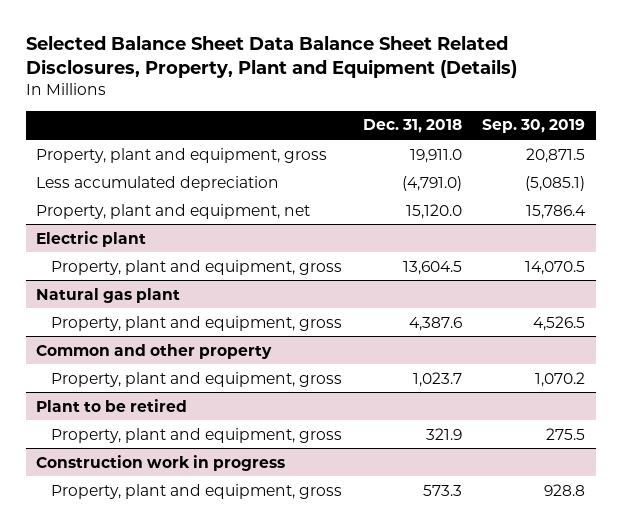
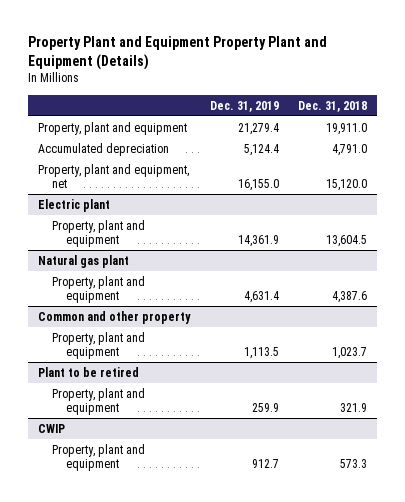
- Selected Balance Sheet Data Balance Sheet Related Disclosures, Property, Plant and Equipment (Details)
+ Property Plant and Equipment Property Plant and Equipment (Details)
- | Dec. 31, 2018 | Sep. 30, 2019
+ | Dec. 31, 2019 | Dec. 31, 2018
- Property, plant and equipment, gross | 19,911.0 | 20,871.5
- Less accumulated depreciation | (4,791.0) | (5,085.1)
+ Property, plant and equipment | 21,279.4 | 19,911.0
+ Accumulated depreciation | 5,124.4 | 4,791.0
@ Electric plant
- Property, plant and equipment, gross | 13,604.5 | 14,070.5
+ Property, plant and equipment | 14,361.9 | 13,604.5
@ Natural gas plant
- Property, plant and equipment, gross | 4,387.6 | 4,526.5
+ Property, plant and equipment | 4,631.4 | 4,387.6
@ Common and other property
- Property, plant and equipment, gross | 1,023.7 | 1,070.2
+ Property, plant and equipment | 1,113.5 | 1,023.7
@ Plant to be retired
- Property, plant and equipment, gross | 321.9 | 275.5
- Construction work in progress
- Property, plant and equipment, gross | 573.3 | 928.8
@ Plant to be retired
+ Property, plant and equipment | 259.9 | 321.9
+ CWIP
+ Property, plant and equipment | 912.7 | 573.3

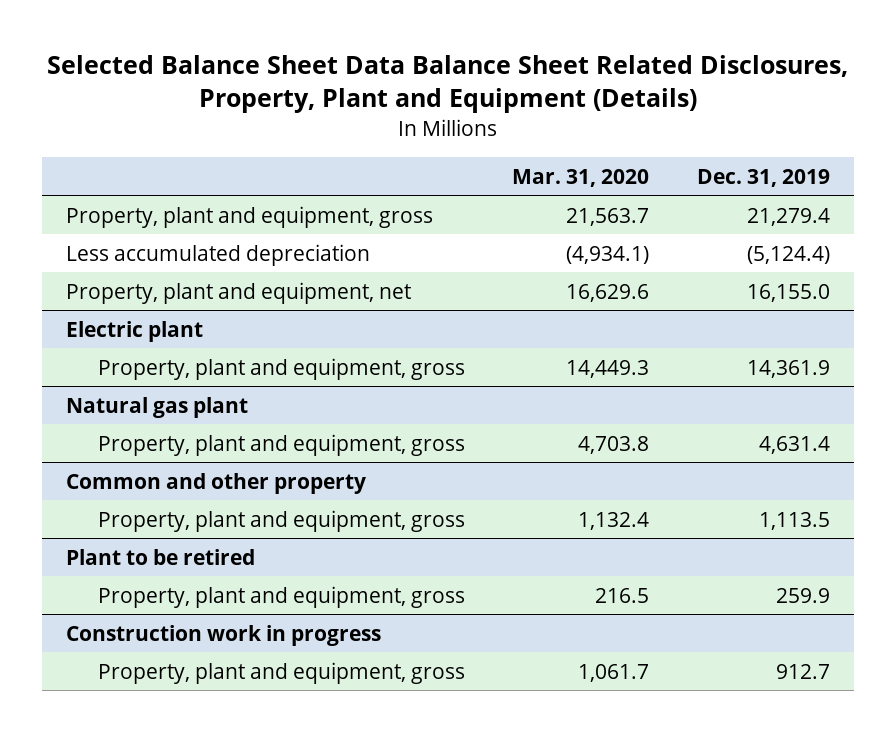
- Property Plant and Equipment Property Plant and Equipment (Details)
+ Selected Balance Sheet Data Balance Sheet Related Disclosures, Property, Plant and Equipment (Details)
- | Dec. 31, 2019 | Dec. 31, 2018
+ | Mar. 31, 2020 | Dec. 31, 2019
- Property, plant and equipment | 21,279.4 | 19,911.0
- Accumulated depreciation | 5,124.4 | 4,791.0
+ Property, plant and equipment, gross | 21,563.7 | 21,279.4
+ Less accumulated depreciation | (4,934.1) | (5,124.4)
@ Electric plant
- Property, plant and equipment | 14,361.9 | 13,604.5
+ Property, plant and equipment, gross | 14,449.3 | 14,361.9
@ Natural gas plant
- Property, plant and equipment | 4,631.4 | 4,387.6
+ Property, plant and equipment, gross | 4,703.8 | 4,631.4
@ Common and other property
- Property, plant and equipment | 1,113.5 | 1,023.7
+ Property, plant and equipment, gross | 1,132.4 | 1,113.5
@ Plant to be retired
- Property, plant and equipment | 259.9 | 321.9
- CWIP
- Property, plant and equipment | 912.7 | 573.3
@ Plant to be retired
+ Property, plant and equipment, gross | 216.5 | 259.9
+ Construction work in progress
+ Property, plant and equipment, gross | 1,061.7 | 912.7

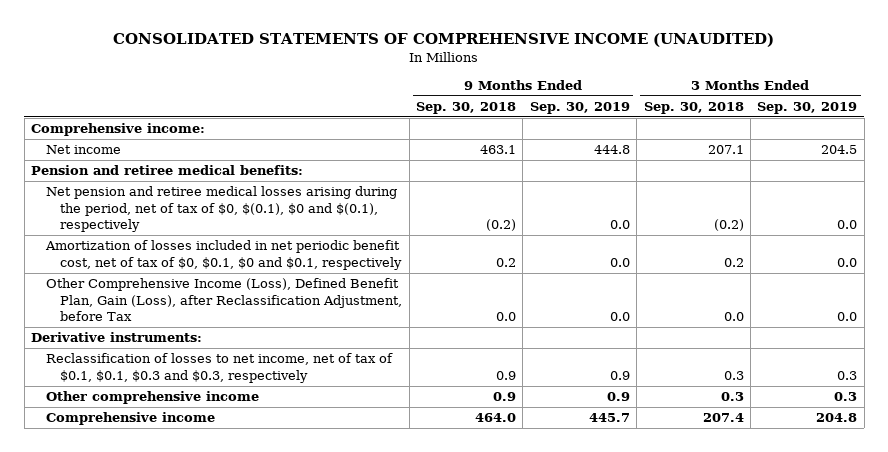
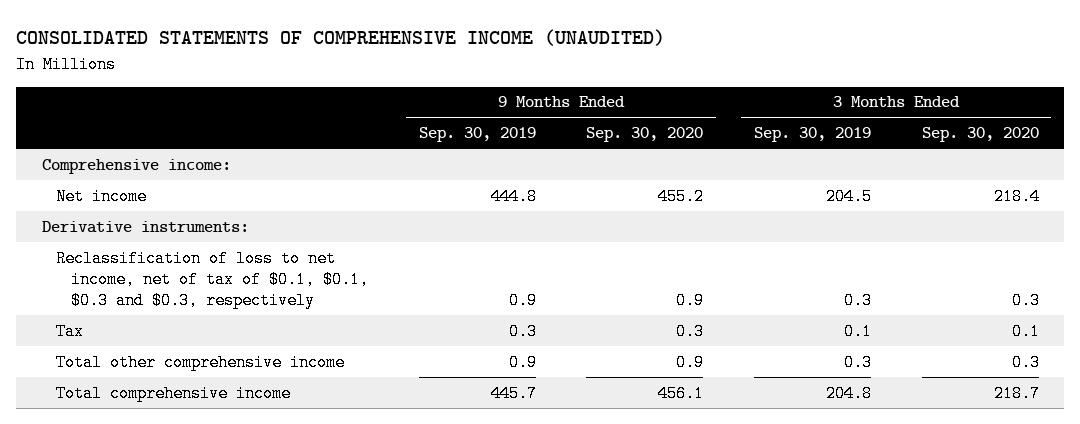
- | 9 Months Ended Sep. 30, 2018 | 9 Months Ended Sep. 30, 2019 | 3 Months Ended Sep. 30, 2018 | 3 Months Ended Sep. 30, 2019
+ | 9 Months Ended Sep. 30, 2019 | 9 Months Ended Sep. 30, 2020 | 3 Months Ended Sep. 30, 2019 | 3 Months Ended Sep. 30, 2020
- Pension and retiree medical benefits:
- Net pension and retiree medical losses arising during the period, net of tax of $0, $(0.1), $0 and $(0.1), respectively | (0.2) | 0.0 | (0.2) | 0.0
- Amortization of losses included in net periodic benefit cost, net of tax of $0, $0.1, $0 and $0.1, respectively | 0.2 | 0.0 | 0.2 | 0.0
- Other Comprehensive Income (Loss), Defined Benefit Plan, Gain (Loss), after Reclassification Adjustment, before Tax | 0.0 | 0.0 | 0.0 | 0.0
- Reclassification of losses to net income, net of tax of $0.1, $0.1, $0.3 and $0.3, respectively | 0.9 | 0.9 | 0.3 | 0.3
- Other comprehensive income | 0.9 | 0.9 | 0.3 | 0.3
- Comprehensive income | 464.0 | 445.7 | 207.4 | 204.8
+ Reclassification of loss to net income, net of tax of $0.1, $0.1, $0.3 and $0.3, respectively | 0.9 | 0.9 | 0.3 | 0.3
+ Tax | 0.3 | 0.3 | 0.1 | 0.1
+ Total other comprehensive income | 0.9 | 0.9 | 0.3 | 0.3
+ Total comprehensive income | 445.7 | 456.1 | 204.8 | 218.7

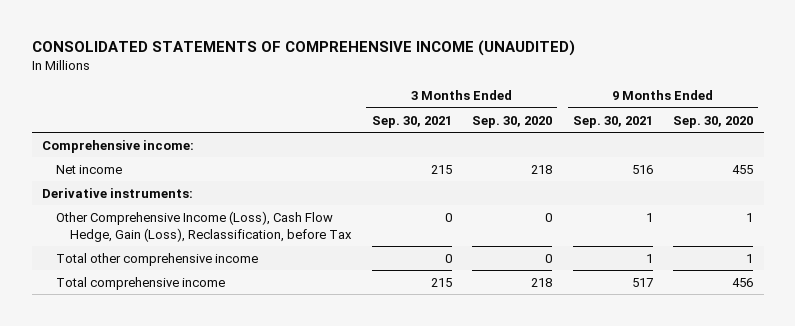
- | 9 Months Ended Sep. 30, 2019 | 9 Months Ended Sep. 30, 2020 | 3 Months Ended Sep. 30, 2019 | 3 Months Ended Sep. 30, 2020
+ | 3 Months Ended Sep. 30, 2021 | 3 Months Ended Sep. 30, 2020 | 9 Months Ended Sep. 30, 2021 | 9 Months Ended Sep. 30, 2020
- Net income | 444.8 | 455.2 | 204.5 | 218.4
+ Net income | 215 | 218 | 516 | 455
- Reclassification of loss to net income, net of tax of $0.1, $0.1, $0.3 and $0.3, respectively | 0.9 | 0.9 | 0.3 | 0.3
- Tax | 0.3 | 0.3 | 0.1 | 0.1
- Total other comprehensive income | 0.9 | 0.9 | 0.3 | 0.3
- Total comprehensive income | 445.7 | 456.1 | 204.8 | 218.7
+ Other Comprehensive Income (Loss), Cash Flow Hedge, Gain (Loss), Reclassification, before Tax | 0 | 0 | 1 | 1
+ Total other comprehensive income | 0 | 0 | 1 | 1
+ Total comprehensive income | 215 | 218 | 517 | 456

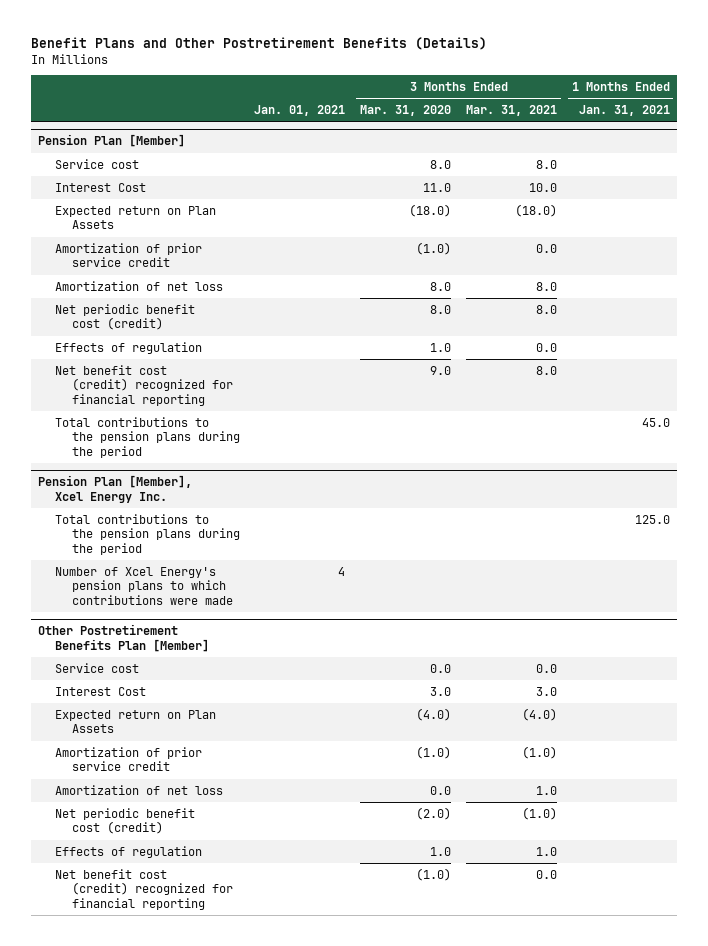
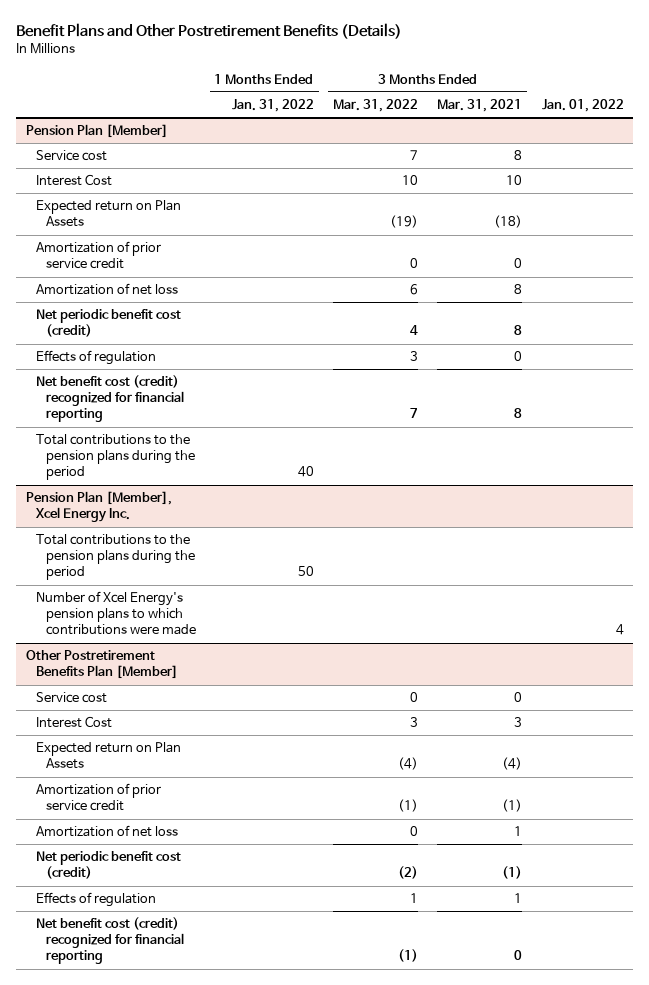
- | Jan. 01, 2021 | 3 Months Ended Mar. 31, 2020 | 3 Months Ended Mar. 31, 2021 | 1 Months Ended Jan. 31, 2021
+ | 1 Months Ended Jan. 31, 2022 | 3 Months Ended Mar. 31, 2022 | 3 Months Ended Mar. 31, 2021 | Jan. 01, 2022
@ Pension Plan [Member]
- Service cost | | 8.0 | 8.0 |
- Interest Cost | | 11.0 | 10.0 |
- Expected return on Plan Assets | | (18.0) | (18.0) |
- Amortization of prior service credit | | (1.0) | 0.0 |
- Amortization of net loss | | 8.0 | 8.0 |
- Net periodic benefit cost (credit) | | 8.0 | 8.0 |
- Effects of regulation | | 1.0 | 0.0 |
- Net benefit cost (credit) recognized for financial reporting | | 9.0 | 8.0 |
+ Service cost | | 7 | 8 |
+ Interest Cost | | 10 | 10 |
+ Expected return on Plan Assets | | (19) | (18) |
+ Amortization of prior service credit | | 0 | 0 |
+ Amortization of net loss | | 6 | 8 |
+ Net periodic benefit cost (credit) | | 4 | 8 |
+ Effects of regulation | | 3 | 0 |
+ Net benefit cost (credit) recognized for financial reporting | | 7 | 8 |
@ Other Postretirement Benefits Plan [Member]
- Service cost | | 0.0 | 0.0 |
- Interest Cost | | 3.0 | 3.0 |
- Expected return on Plan Assets | | (4.0) | (4.0) |
- Amortization of prior service credit | | (1.0) | (1.0) |
- Amortization of net loss | | 0.0 | 1.0 |
- Net periodic benefit cost (credit) | | (2.0) | (1.0) |
- Effects of regulation | | 1.0 | 1.0 |
- Net benefit cost (credit) recognized for financial reporting | | (1.0) | 0.0 |
+ Service cost | | 0 | 0 |
+ Interest Cost | | 3 | 3 |
+ Expected return on Plan Assets | | (4) | (4) |
+ Amortization of prior service credit | | (1) | (1) |
+ Amortization of net loss | | 0 | 1 |
+ Net periodic benefit cost (credit) | | (2) | (1) |
+ Effects of regulation | | 1 | 1 |
+ Net benefit cost (credit) recognized for financial reporting | | (1) | 0 |

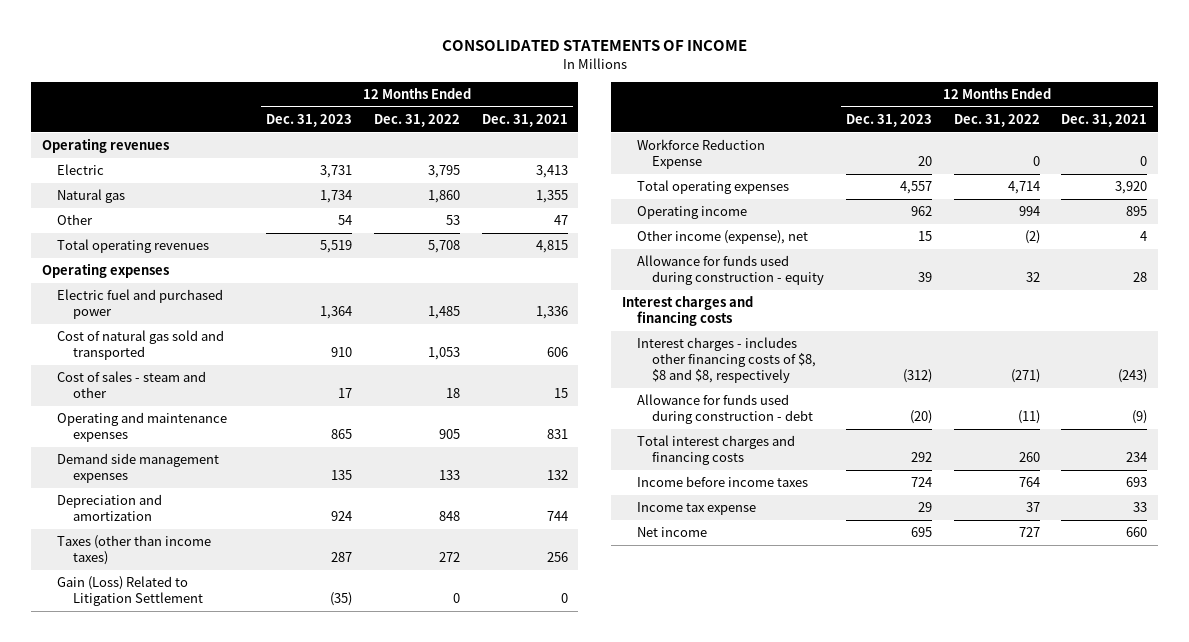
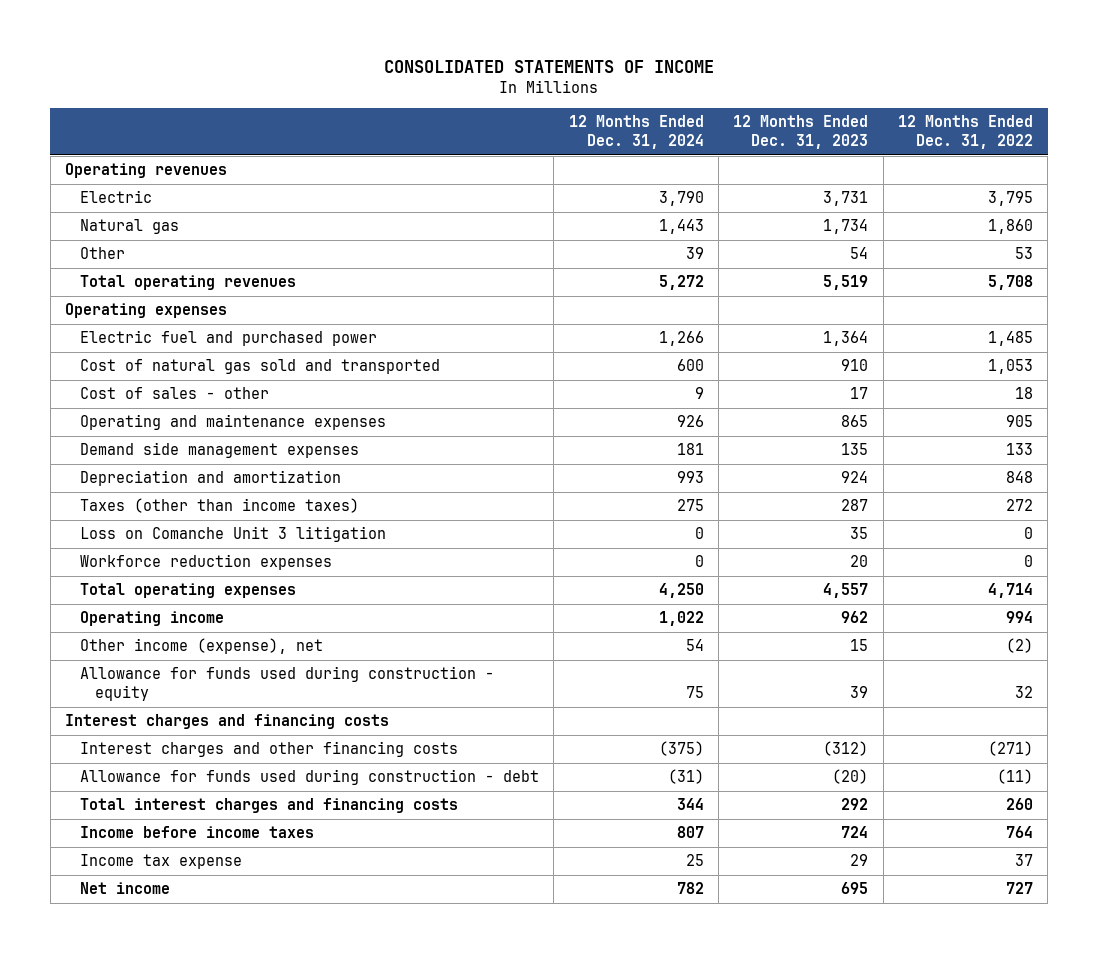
- | 12 Months Ended Dec. 31, 2023 | 12 Months Ended Dec. 31, 2022 | 12 Months Ended Dec. 31, 2021
+ | 12 Months Ended Dec. 31, 2024 | 12 Months Ended Dec. 31, 2023 | 12 Months Ended Dec. 31, 2022
- Cost of sales - steam and other | 17 | 18 | 15
+ Cost of sales - other | 9 | 17 | 18
- Gain (Loss) Related to Litigation Settlement | (35) | 0 | 0
- Workforce Reduction Expense | 20 | 0 | 0
+ Loss on Comanche Unit 3 litigation | 0 | 35 | 0
+ Workforce reduction expenses | 0 | 20 | 0
- Interest charges - includes other financing costs of $8, $8 and $8, respectively | (312) | (271) | (243)
+ Interest charges and other financing costs | (375) | (312) | (271)

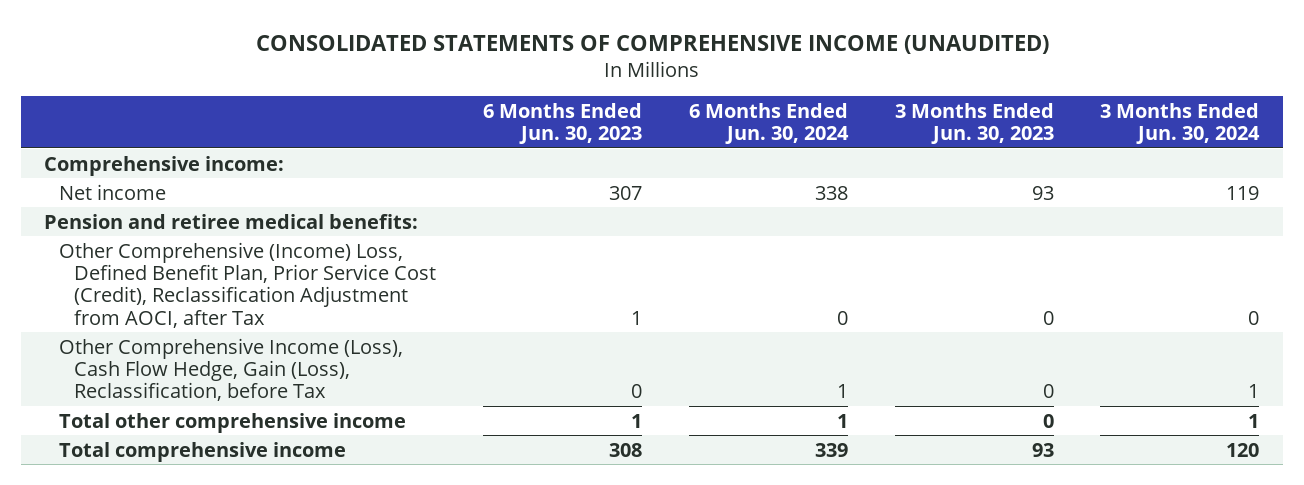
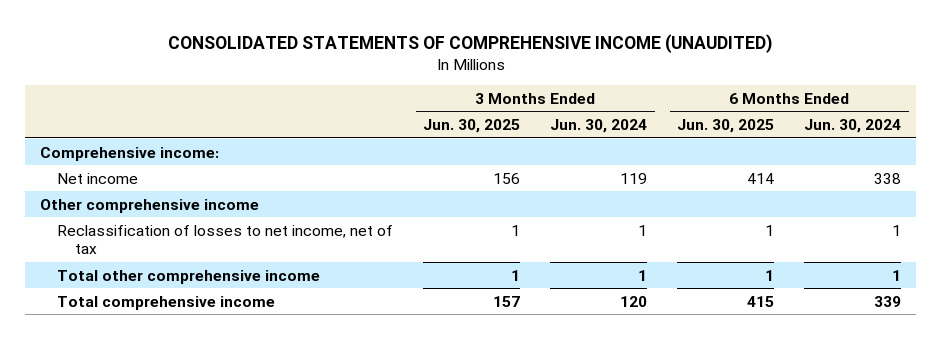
- | 6 Months Ended Jun. 30, 2023 | 6 Months Ended Jun. 30, 2024 | 3 Months Ended Jun. 30, 2023 | 3 Months Ended Jun. 30, 2024
+ | 3 Months Ended Jun. 30, 2025 | 3 Months Ended Jun. 30, 2024 | 6 Months Ended Jun. 30, 2025 | 6 Months Ended Jun. 30, 2024
- Pension and retiree medical benefits:
- Other Comprehensive (Income) Loss, Defined Benefit Plan, Prior Service Cost (Credit), Reclassification Adjustment from AOCI, after Tax | 1 | 0 | 0 | 0
- Other Comprehensive Income (Loss), Cash Flow Hedge, Gain (Loss), Reclassification, before Tax | 0 | 1 | 0 | 1
+ Other comprehensive income
+ Reclassification of losses to net income, net of tax | 1 | 1 | 1 | 1

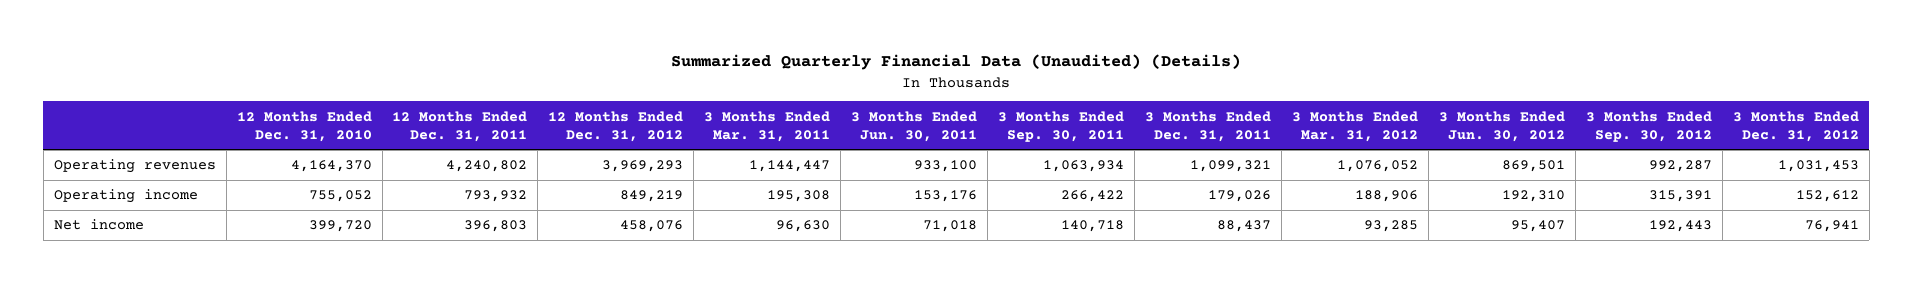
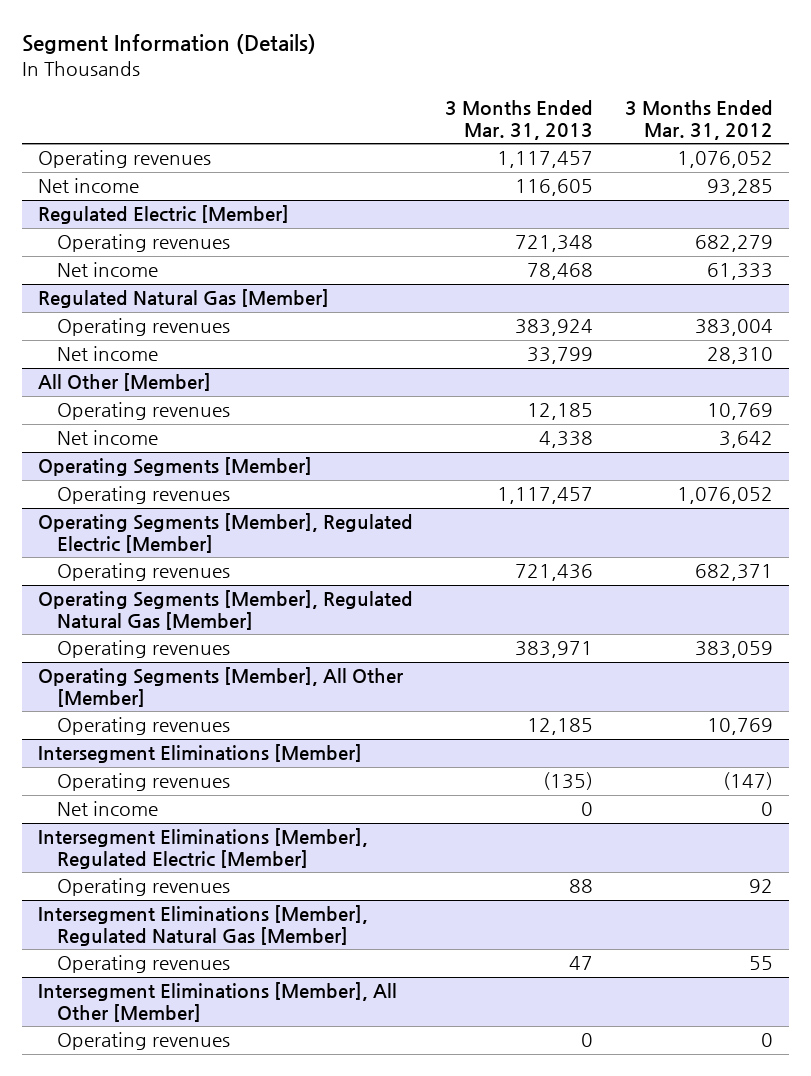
- Summarized Quarterly Financial Data (Unaudited) (Details)
+ Segment Information (Details)
- | 12 Months Ended Dec. 31, 2010 | 12 Months Ended Dec. 31, 2011 | 12 Months Ended Dec. 31, 2012 | 3 Months Ended Mar. 31, 2011 | 3 Months Ended Jun. 30, 2011 | 3 Months Ended Sep. 30, 2011 | 3 Months Ended Dec. 31, 2011 | 3 Months Ended Mar. 31, 2012 | 3 Months Ended Jun. 30, 2012 | 3 Months Ended Sep. 30, 2012 | 3 Months Ended Dec. 31, 2012
+ | 3 Months Ended Mar. 31, 2013 | 3 Months Ended Mar. 31, 2012
- Operating income | 755,052 | 793,932 | 849,219 | 195,308 | 153,176 | 266,422 | 179,026 | 188,906 | 192,310 | 315,391 | 152,612
+ Regulated Electric [Member]
+ Operating revenues | 721,348 | 682,279
+ Net income | 78,468 | 61,333
+ Regulated Natural Gas [Member]
+ Operating revenues | 383,924 | 383,004
+ Net income | 33,799 | 28,310
+ All Other [Member]
+ Operating revenues | 12,185 | 10,769
+ Net income | 4,338 | 3,642
+ Operating Segments [Member]
+ Operating revenues | 1,117,457 | 1,076,052
+ Operating Segments [Member], Regulated Electric [Member]
+ Operating revenues | 721,436 | 682,371
+ Operating Segments [Member], Regulated Natural Gas [Member]
+ Operating revenues | 383,971 | 383,059
+ Operating Segments [Member], All Other [Member]
+ Operating revenues | 12,185 | 10,769
+ Intersegment Eliminations [Member]
+ Operating revenues | (135) | (147)
+ Net income | 0 | 0
+ Intersegment Eliminations [Member], Regulated Electric [Member]
+ Operating revenues | 88 | 92
+ Intersegment Eliminations [Member], Regulated Natural Gas [Member]
+ Operating revenues | 47 | 55
+ Intersegment Eliminations [Member], All Other [Member]
+ Operating revenues | 0 | 0

